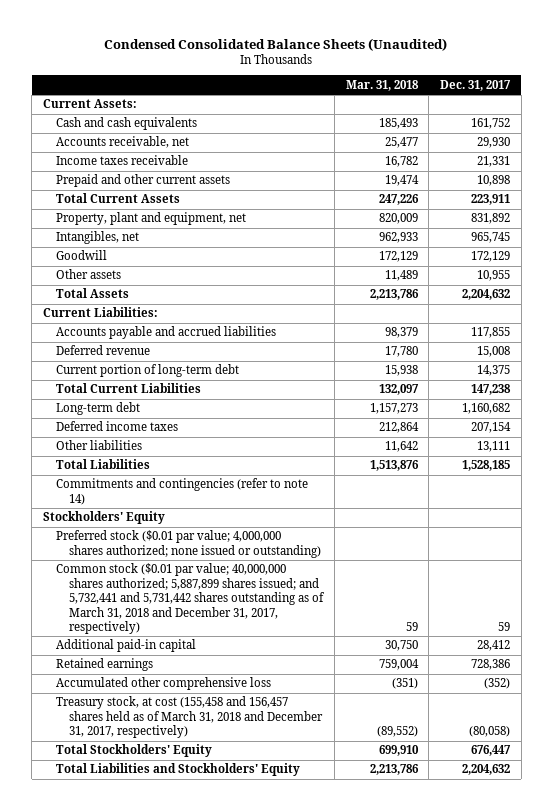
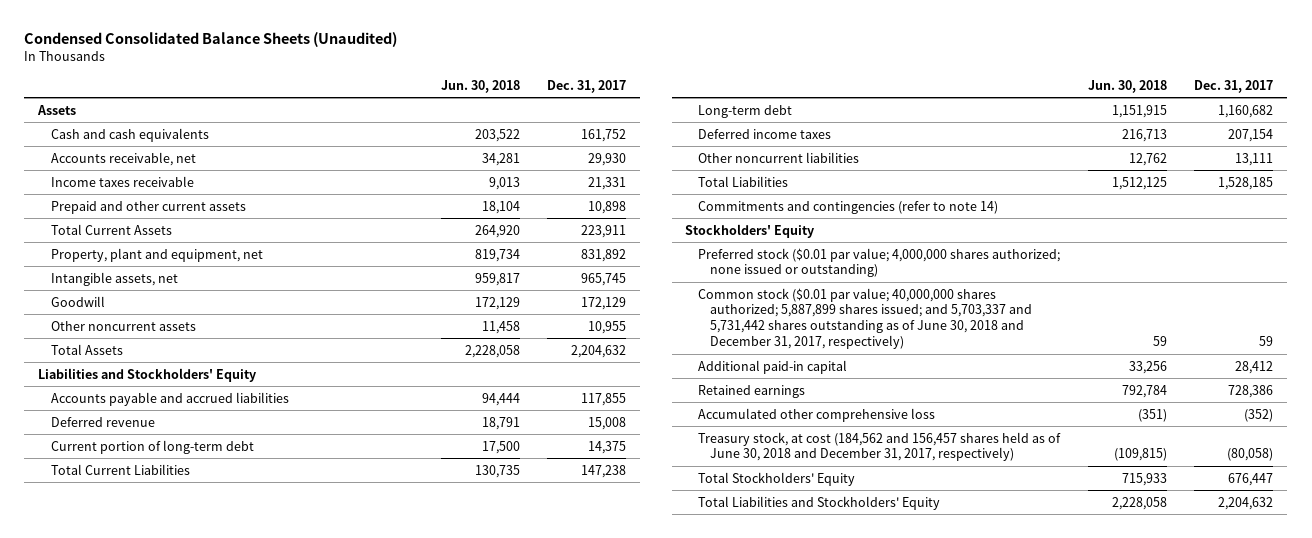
- | Mar. 31, 2018 | Dec. 31, 2017
+ | Jun. 30, 2018 | Dec. 31, 2017
- Current Assets:
+ Assets
- Intangibles, net | 962,933 | 965,745
+ Intangible assets, net | 959,817 | 965,745
- Other assets | 11,489 | 10,955
+ Other noncurrent assets | 11,458 | 10,955
- Current Liabilities:
+ Liabilities and Stockholders' Equity
- Other liabilities | 11,642 | 13,111
+ Other noncurrent liabilities | 12,762 | 13,111
- Common stock ($0.01 par value; 40,000,000 shares authorized; 5,887,899 shares issued; and 5,732,441 and 5,731,442 shares outstanding as of March 31, 2018 and December 31, 2017, respectively) | 59 | 59
+ Common stock ($0.01 par value; 40,000,000 shares authorized; 5,887,899 shares issued; and 5,703,337 and 5,731,442 shares outstanding as of June 30, 2018 and December 31, 2017, respectively) | 59 | 59
- Treasury stock, at cost (155,458 and 156,457 shares held as of March 31, 2018 and December 31, 2017, respectively) | (89,552) | (80,058)
+ Treasury stock, at cost (184,562 and 156,457 shares held as of June 30, 2018 and December 31, 2017, respectively) | (109,815) | (80,058)

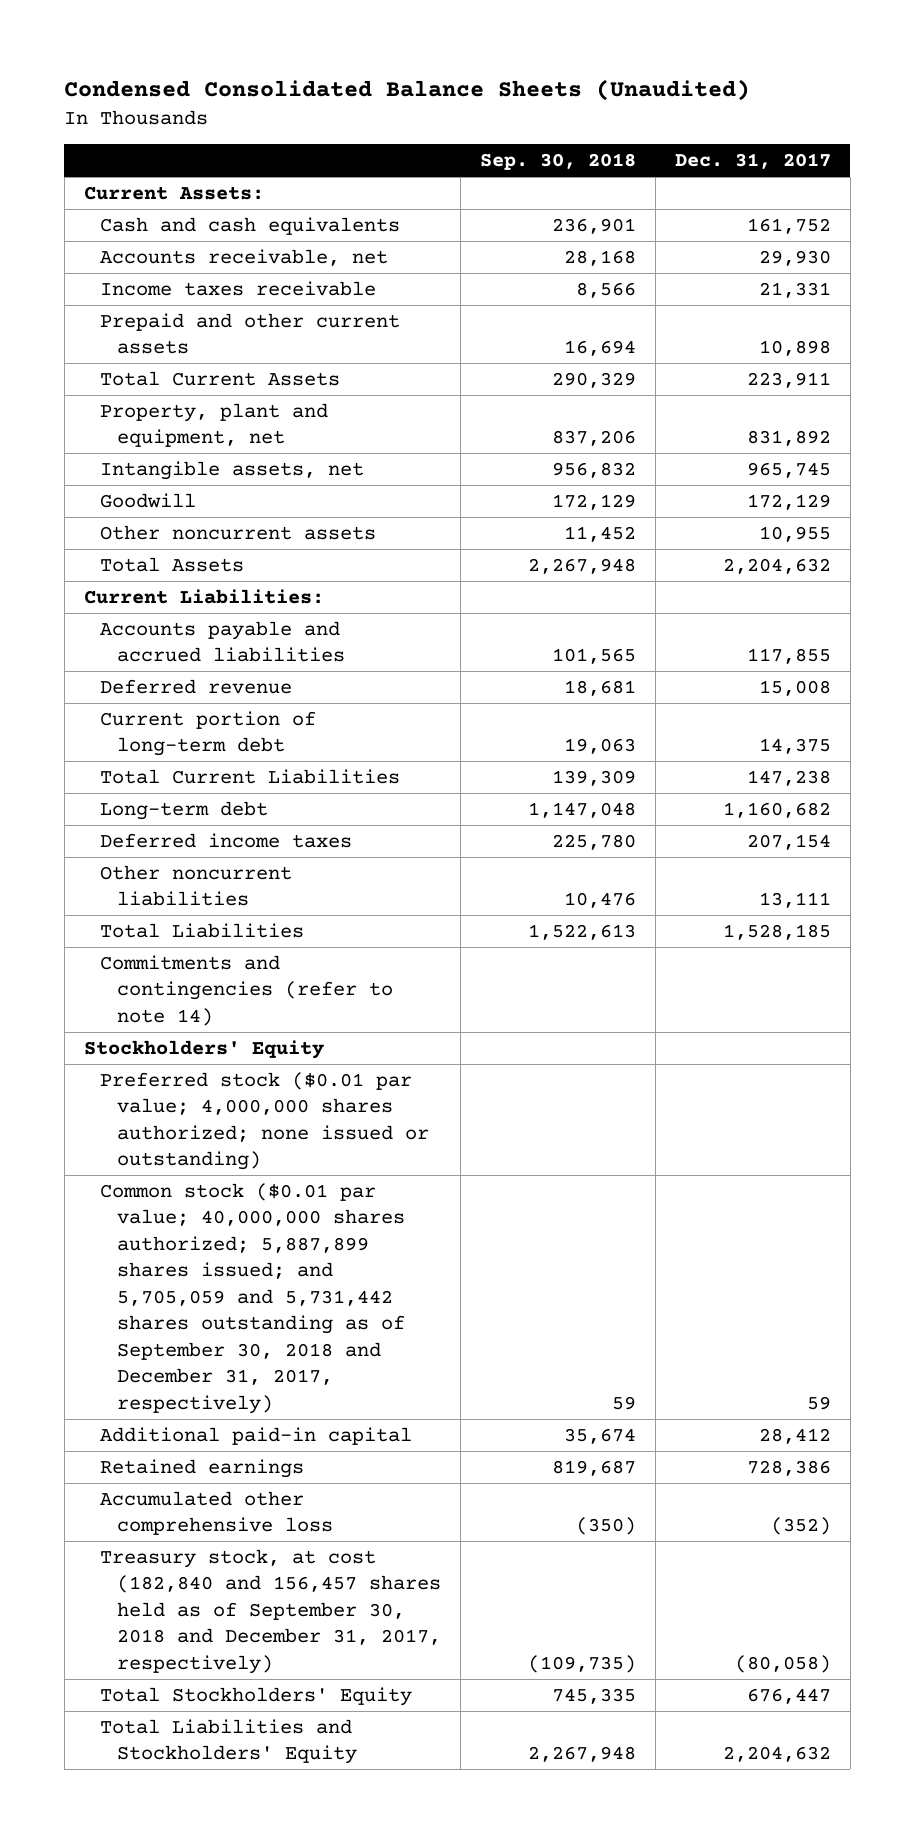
- | Jun. 30, 2018 | Dec. 31, 2017
+ | Sep. 30, 2018 | Dec. 31, 2017
- Assets
+ Current Assets:
- Liabilities and Stockholders' Equity
+ Current Liabilities:
- Common stock ($0.01 par value; 40,000,000 shares authorized; 5,887,899 shares issued; and 5,703,337 and 5,731,442 shares outstanding as of June 30, 2018 and December 31, 2017, respectively) | 59 | 59
+ Common stock ($0.01 par value; 40,000,000 shares authorized; 5,887,899 shares issued; and 5,705,059 and 5,731,442 shares outstanding as of September 30, 2018 and December 31, 2017, respectively) | 59 | 59
- Treasury stock, at cost (184,562 and 156,457 shares held as of June 30, 2018 and December 31, 2017, respectively) | (109,815) | (80,058)
+ Treasury stock, at cost (182,840 and 156,457 shares held as of September 30, 2018 and December 31, 2017, respectively) | (109,735) | (80,058)

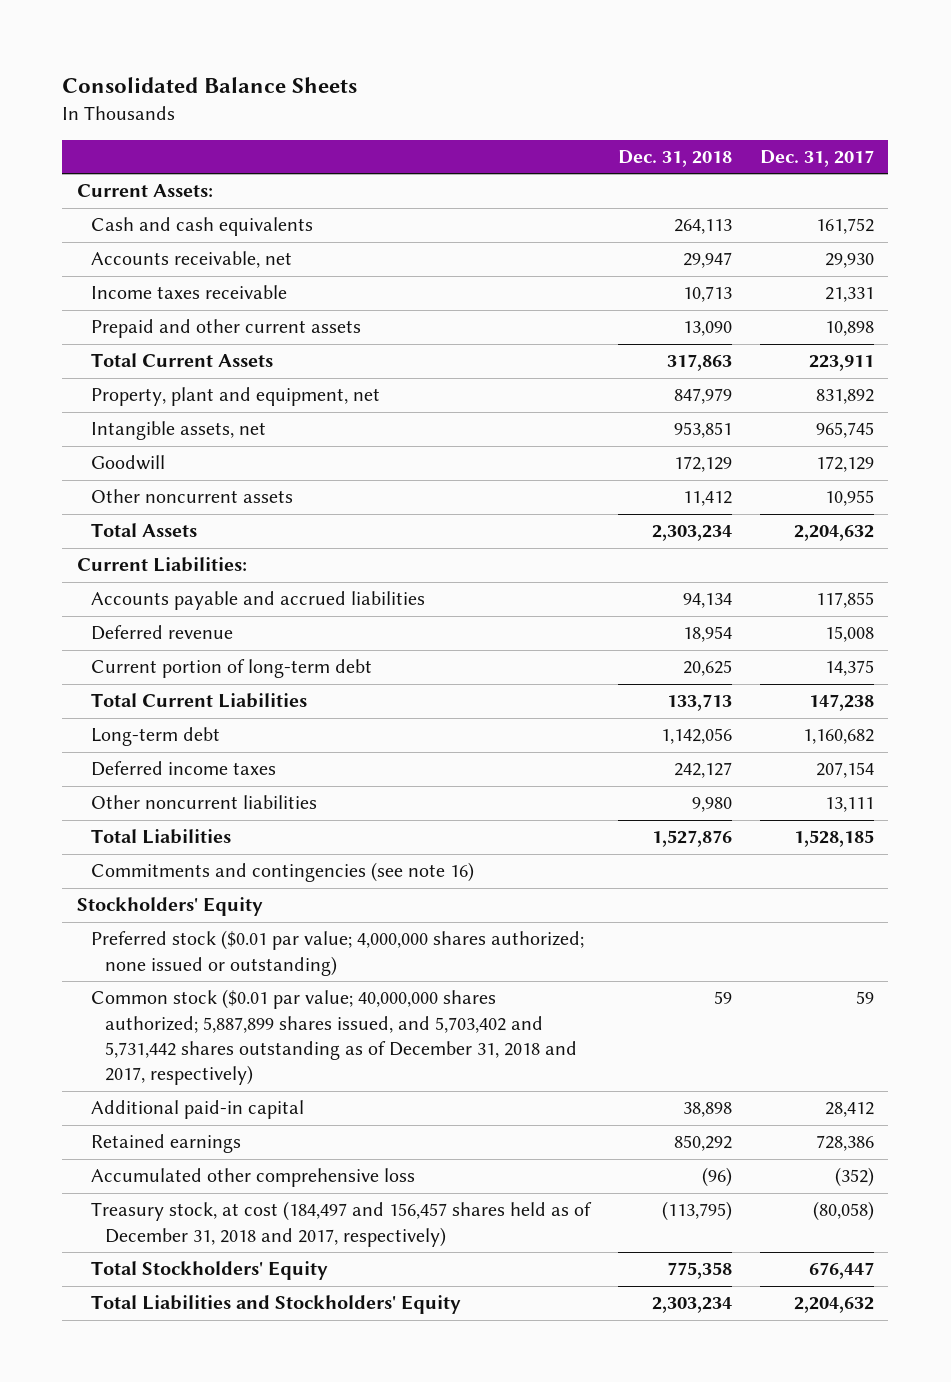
- Condensed Consolidated Balance Sheets (Unaudited)
+ Consolidated Balance Sheets
- | Sep. 30, 2018 | Dec. 31, 2017
+ | Dec. 31, 2018 | Dec. 31, 2017
- Commitments and contingencies (refer to note 14)
+ Commitments and contingencies (see note 16)
- Common stock ($0.01 par value; 40,000,000 shares authorized; 5,887,899 shares issued; and 5,705,059 and 5,731,442 shares outstanding as of September 30, 2018 and December 31, 2017, respectively) | 59 | 59
+ Common stock ($0.01 par value; 40,000,000 shares authorized; 5,887,899 shares issued, and 5,703,402 and 5,731,442 shares outstanding as of December 31, 2018 and 2017, respectively) | 59 | 59
- Treasury stock, at cost (182,840 and 156,457 shares held as of September 30, 2018 and December 31, 2017, respectively) | (109,735) | (80,058)
+ Treasury stock, at cost (184,497 and 156,457 shares held as of December 31, 2018 and 2017, respectively) | (113,795) | (80,058)

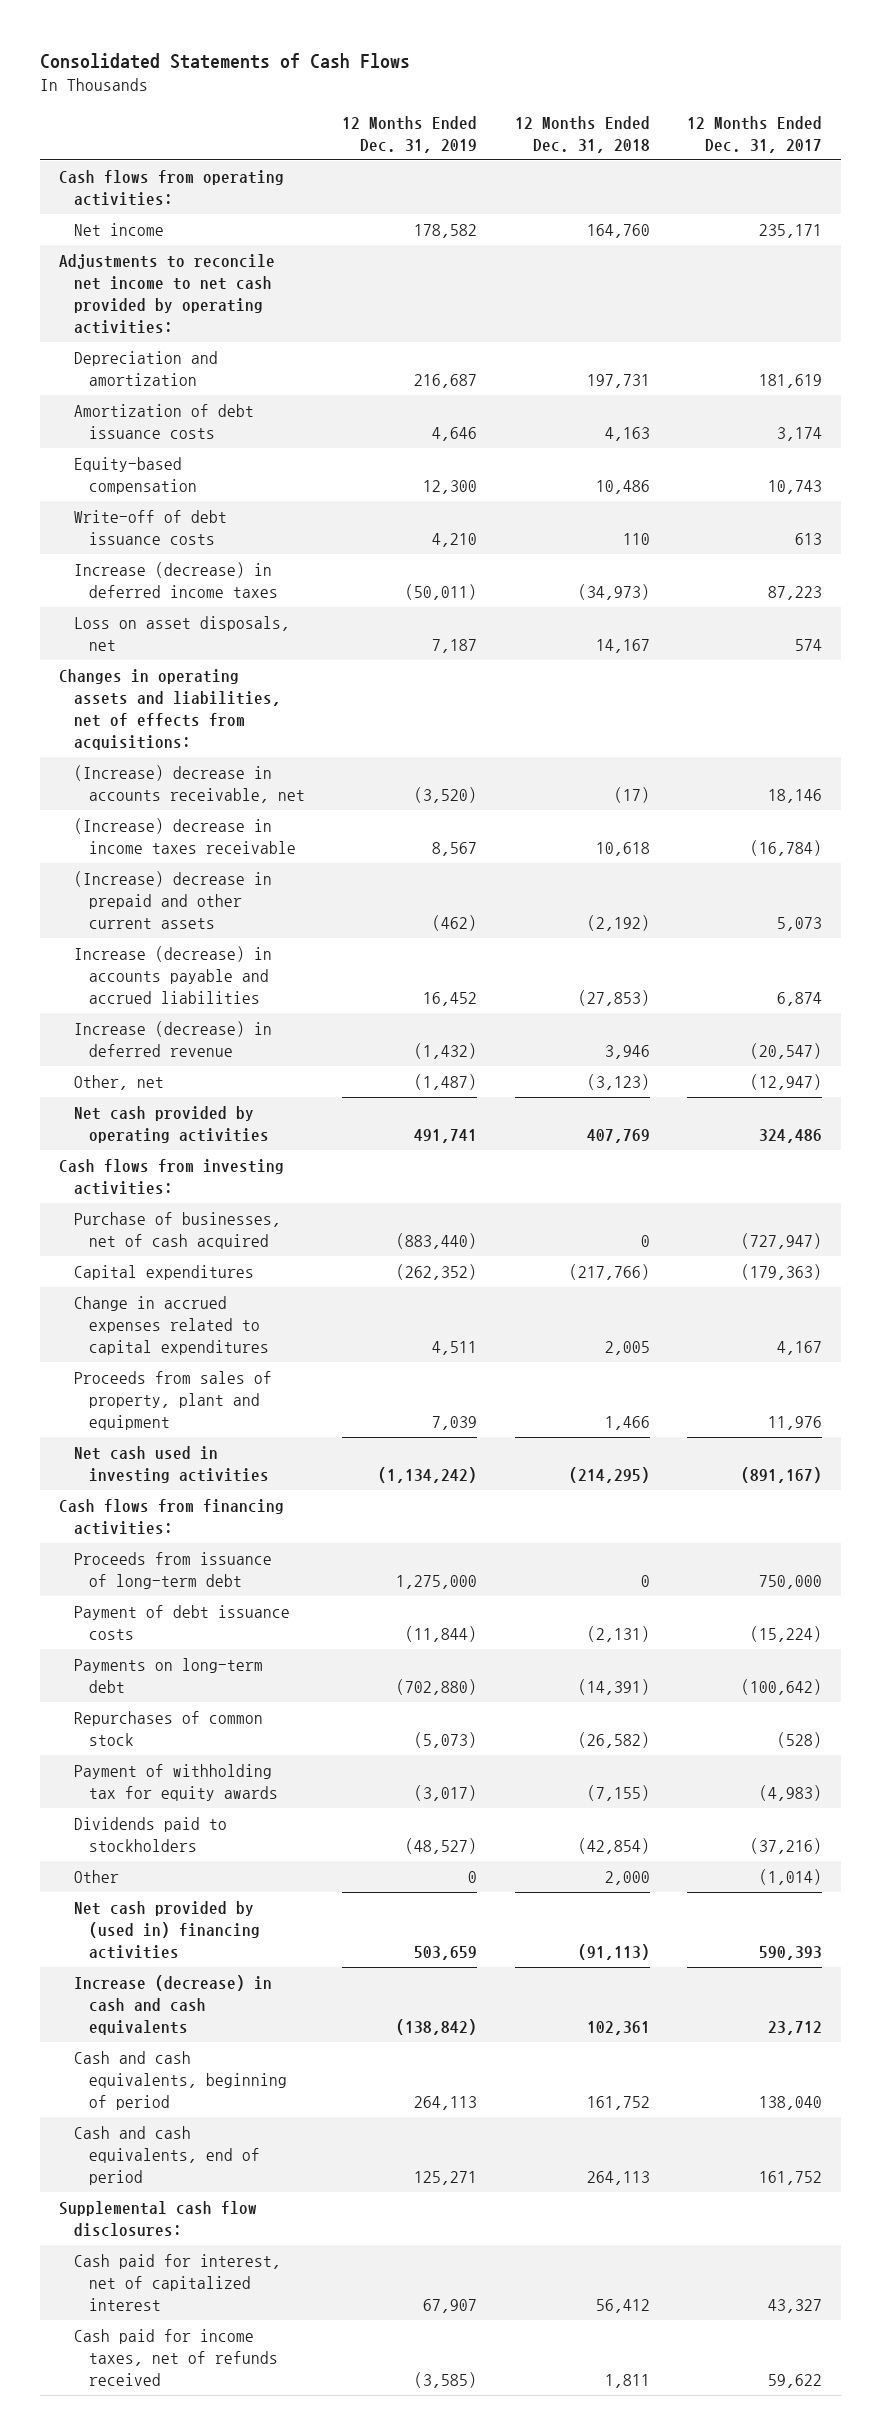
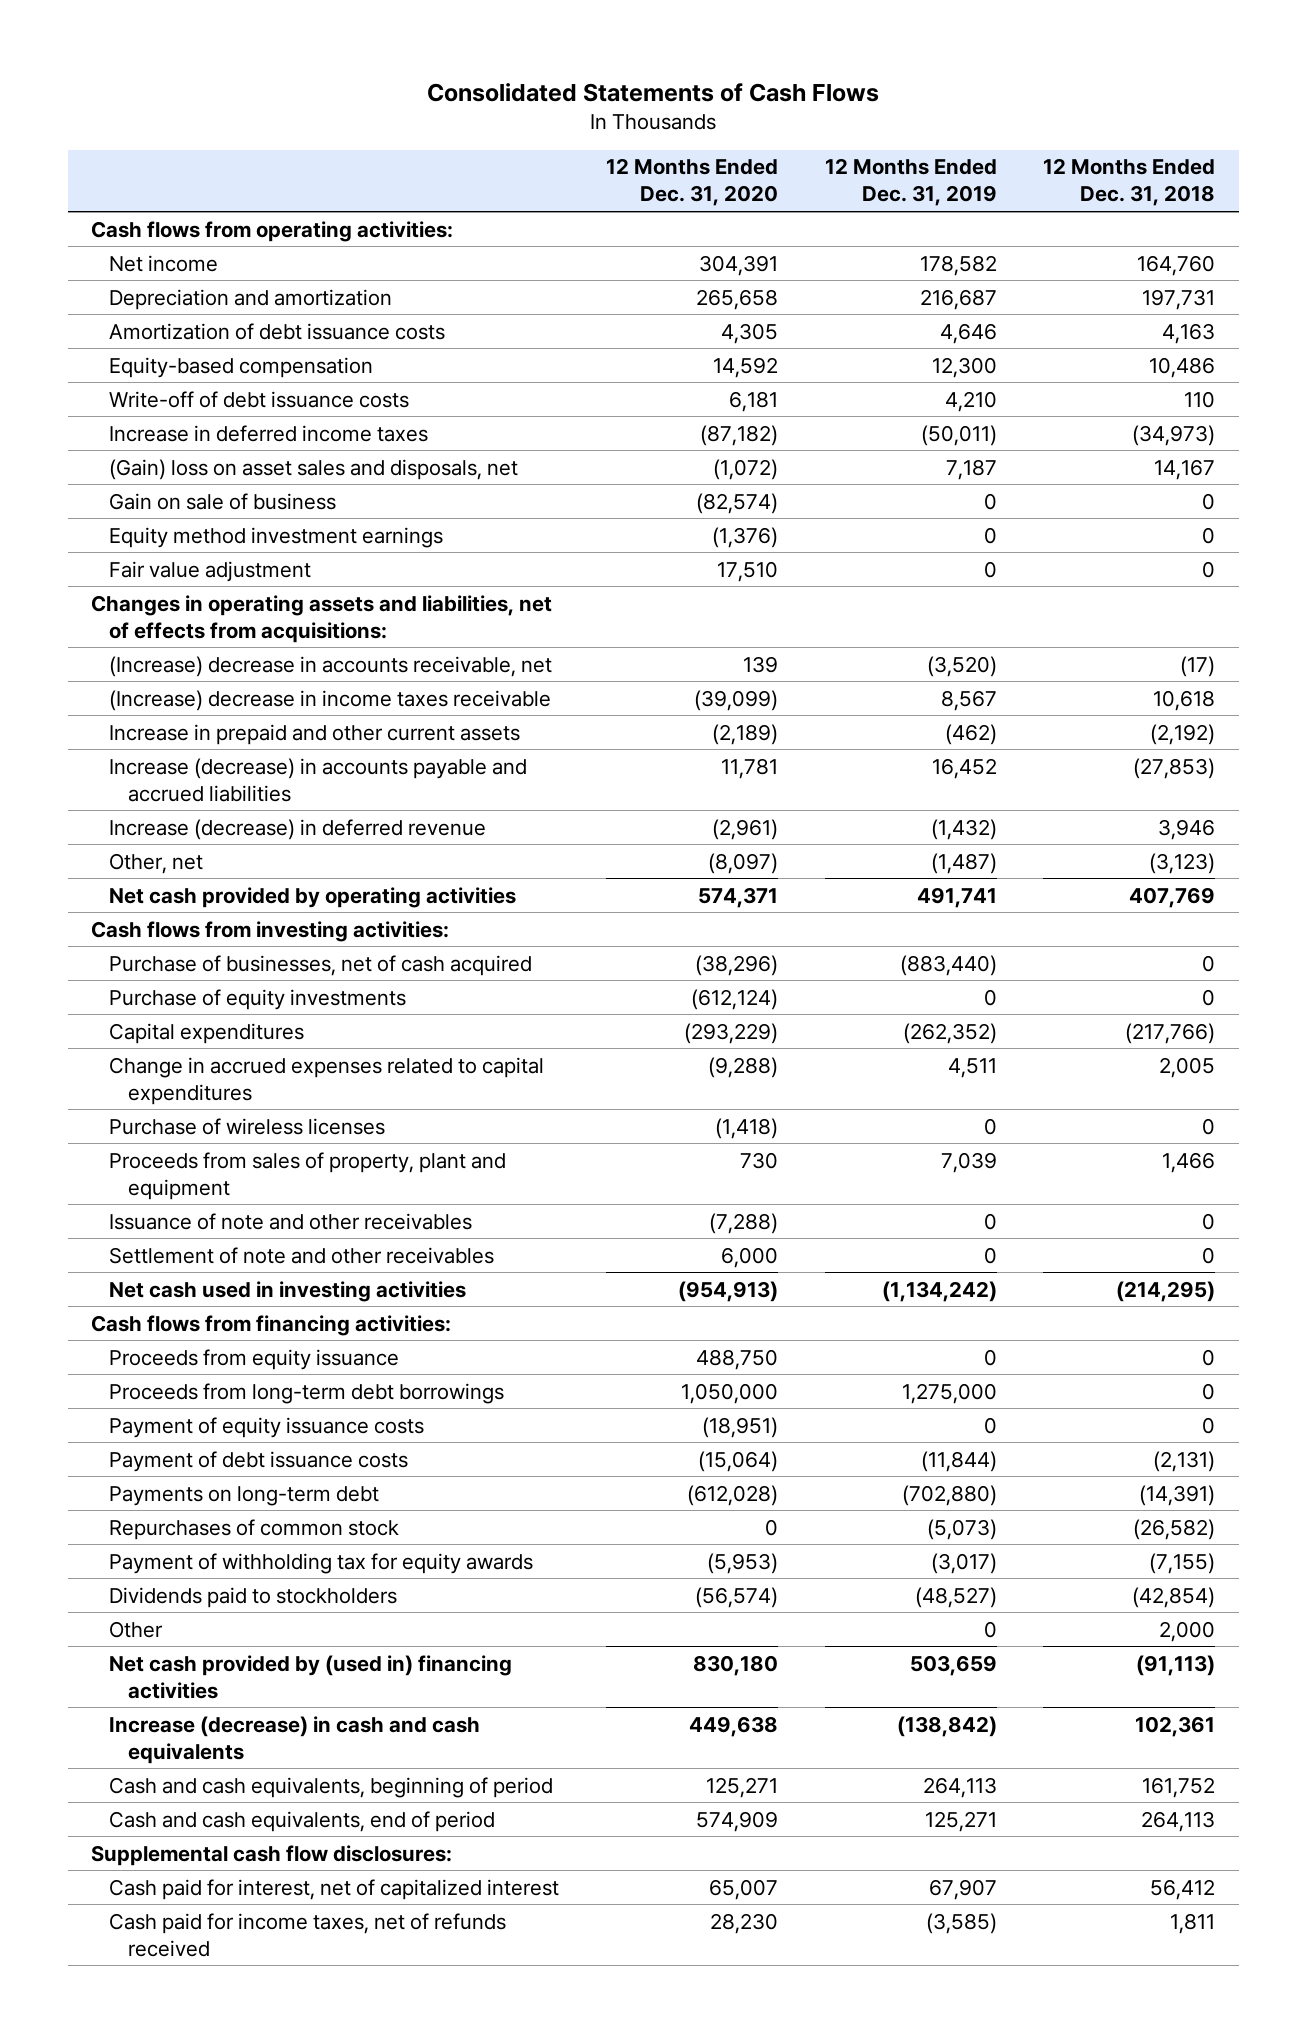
- | 12 Months Ended Dec. 31, 2019 | 12 Months Ended Dec. 31, 2018 | 12 Months Ended Dec. 31, 2017
+ | 12 Months Ended Dec. 31, 2020 | 12 Months Ended Dec. 31, 2019 | 12 Months Ended Dec. 31, 2018
- Adjustments to reconcile net income to net cash provided by operating activities:
- Increase (decrease) in deferred income taxes | (50,011) | (34,973) | 87,223
- Loss on asset disposals, net | 7,187 | 14,167 | 574
+ Increase in deferred income taxes | (87,182) | (50,011) | (34,973)
+ (Gain) loss on asset sales and disposals, net | (1,072) | 7,187 | 14,167
+ Gain on sale of business | (82,574) | 0 | 0
+ Equity method investment earnings | (1,376) | 0 | 0
+ Fair value adjustment | 17,510 | 0 | 0
- (Increase) decrease in prepaid and other current assets | (462) | (2,192) | 5,073
+ Increase in prepaid and other current assets | (2,189) | (462) | (2,192)
+ Purchase of equity investments | (612,124) | 0 | 0
+ Purchase of wireless licenses | (1,418) | 0 | 0
+ Issuance of note and other receivables | (7,288) | 0 | 0
+ Settlement of note and other receivables | 6,000 | 0 | 0
- Proceeds from issuance of long-term debt | 1,275,000 | 0 | 750,000
+ Proceeds from equity issuance | 488,750 | 0 | 0
+ Proceeds from long-term debt borrowings | 1,050,000 | 1,275,000 | 0
+ Payment of equity issuance costs | (18,951) | 0 | 0

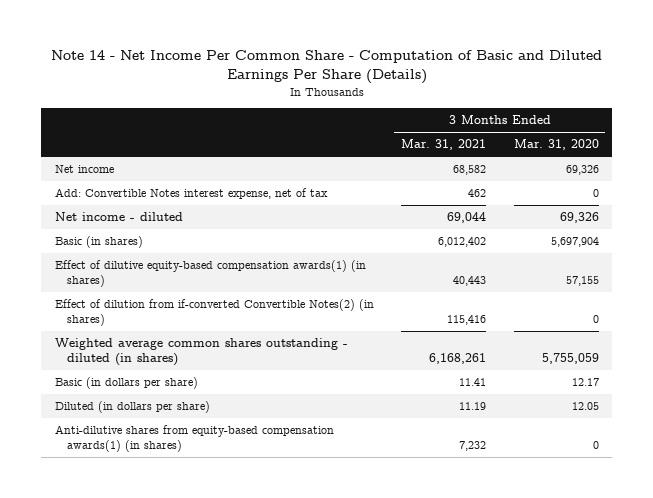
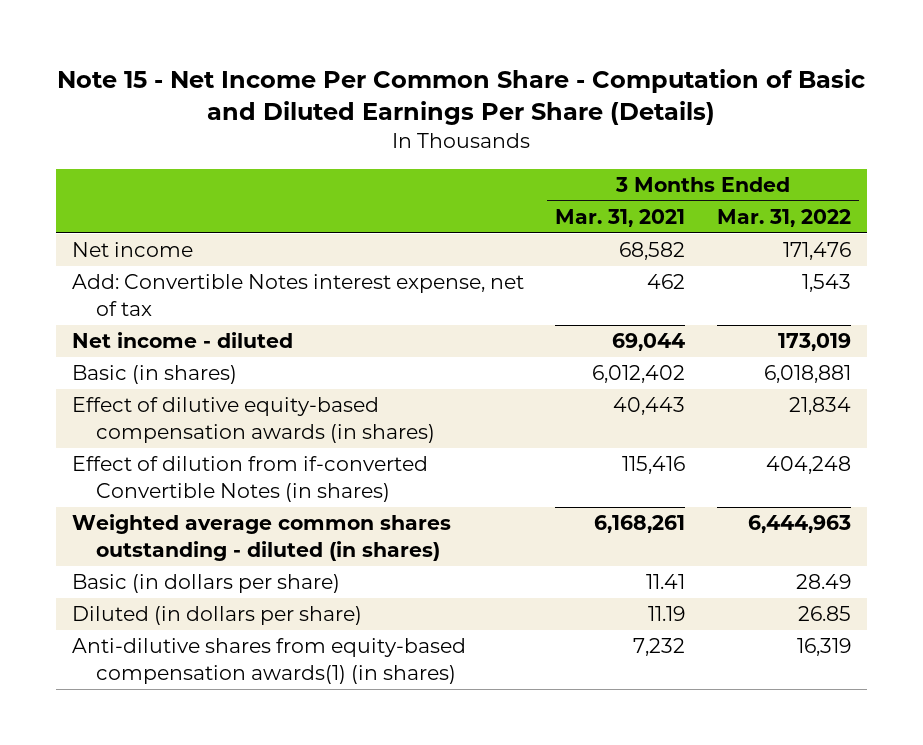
- Note 14 - Net Income Per Common Share - Computation of Basic and Diluted Earnings Per Share (Details)
+ Note 15 - Net Income Per Common Share - Computation of Basic and Diluted Earnings Per Share (Details)
- | 3 Months Ended Mar. 31, 2021 | 3 Months Ended Mar. 31, 2020
+ | 3 Months Ended Mar. 31, 2021 | 3 Months Ended Mar. 31, 2022
- Effect of dilutive equity-based compensation awards(1) (in shares) | 40,443 | 57,155
- Effect of dilution from if-converted Convertible Notes(2) (in shares) | 115,416 | 0
+ Effect of dilutive equity-based compensation awards (in shares) | 40,443 | 21,834
+ Effect of dilution from if-converted Convertible Notes (in shares) | 115,416 | 404,248

